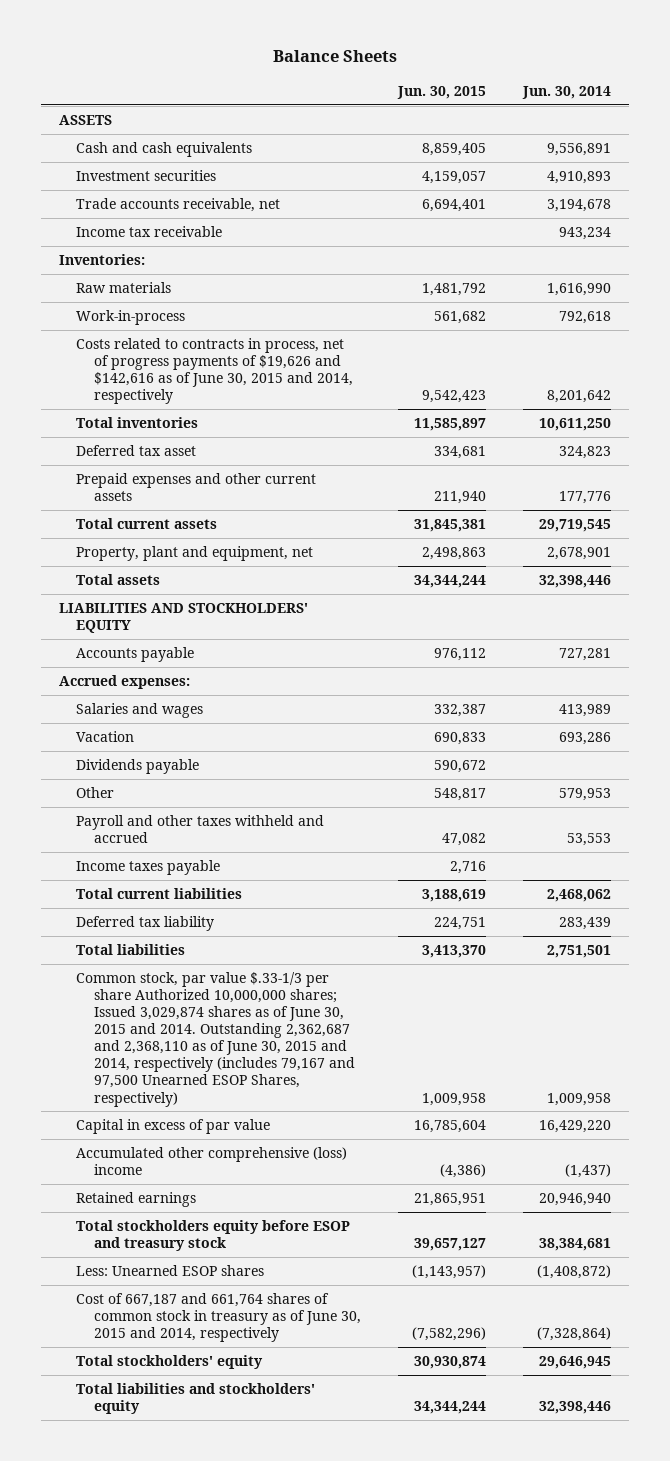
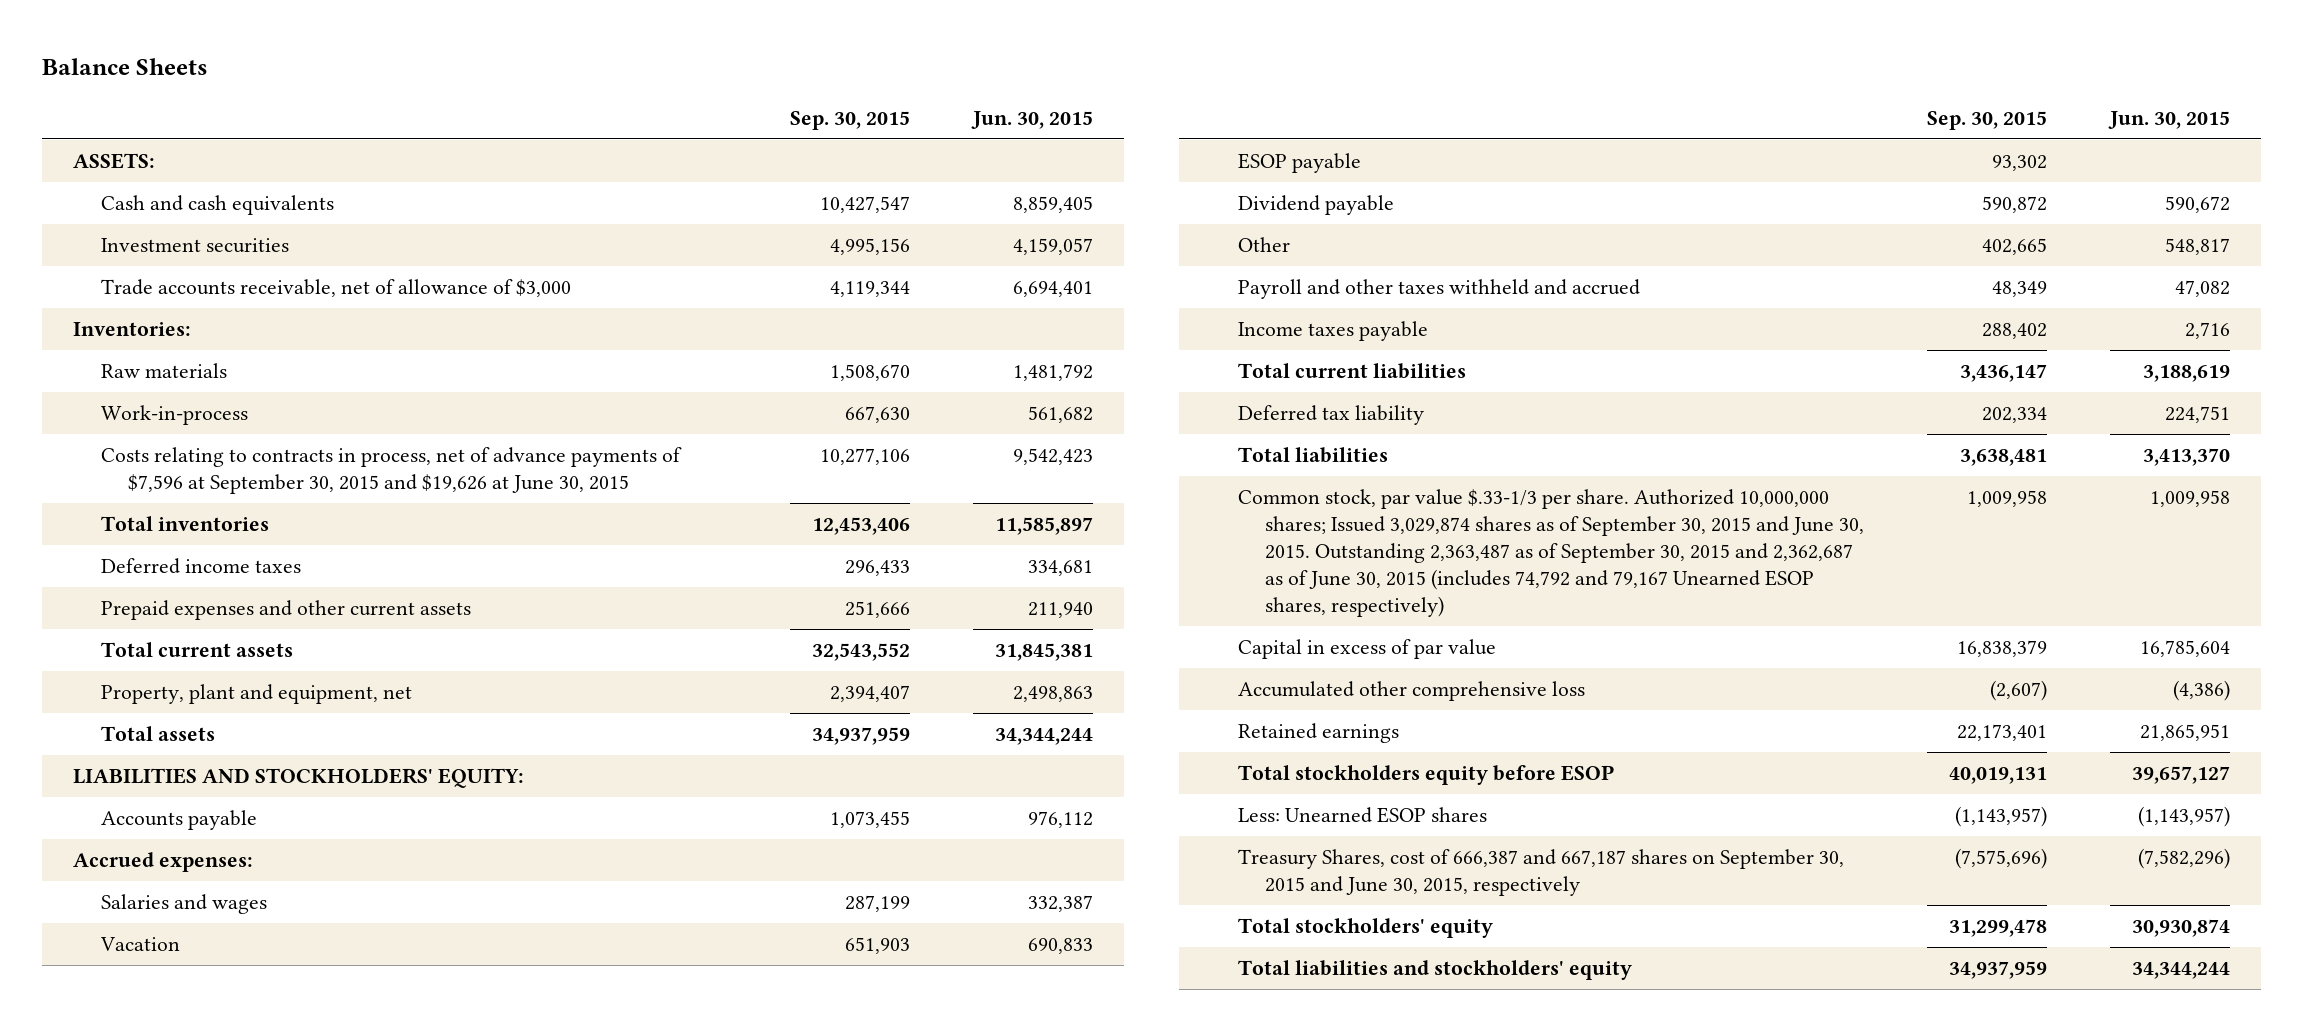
- | Jun. 30, 2015 | Jun. 30, 2014
+ | Sep. 30, 2015 | Jun. 30, 2015
- ASSETS
+ ASSETS:
- Trade accounts receivable, net | 6,694,401 | 3,194,678
- Income tax receivable | | 943,234
+ Trade accounts receivable, net of allowance of $3,000 | 4,119,344 | 6,694,401
- Costs related to contracts in process, net of progress payments of $19,626 and $142,616 as of June 30, 2015 and 2014, respectively | 9,542,423 | 8,201,642
+ Costs relating to contracts in process, net of advance payments of $7,596 at September 30, 2015 and $19,626 at June 30, 2015 | 10,277,106 | 9,542,423
- Deferred tax asset | 334,681 | 324,823
+ Deferred income taxes | 296,433 | 334,681
- LIABILITIES AND STOCKHOLDERS' EQUITY
+ LIABILITIES AND STOCKHOLDERS' EQUITY:
- Dividends payable | 590,672 |
+ ESOP payable | 93,302 |
+ Dividend payable | 590,872 | 590,672
- Common stock, par value $.33-1/3 per share Authorized 10,000,000 shares; Issued 3,029,874 shares as of June 30, 2015 and 2014. Outstanding 2,362,687 and 2,368,110 as of June 30, 2015 and 2014, respectively (includes 79,167 and 97,500 Unearned ESOP Shares, respectively) | 1,009,958 | 1,009,958
+ Common stock, par value $.33-1/3 per share. Authorized 10,000,000 shares; Issued 3,029,874 shares as of September 30, 2015 and June 30, 2015. Outstanding 2,363,487 as of September 30, 2015 and 2,362,687 as of June 30, 2015 (includes 74,792 and 79,167 Unearned ESOP shares, respectively) | 1,009,958 | 1,009,958
- Accumulated other comprehensive (loss) income | (4,386) | (1,437)
+ Accumulated other comprehensive loss | (2,607) | (4,386)
- Total stockholders equity before ESOP and treasury stock | 39,657,127 | 38,384,681
+ Total stockholders equity before ESOP | 40,019,131 | 39,657,127
- Cost of 667,187 and 661,764 shares of common stock in treasury as of June 30, 2015 and 2014, respectively | (7,582,296) | (7,328,864)
+ Treasury Shares, cost of 666,387 and 667,187 shares on September 30, 2015 and June 30, 2015, respectively | (7,575,696) | (7,582,296)

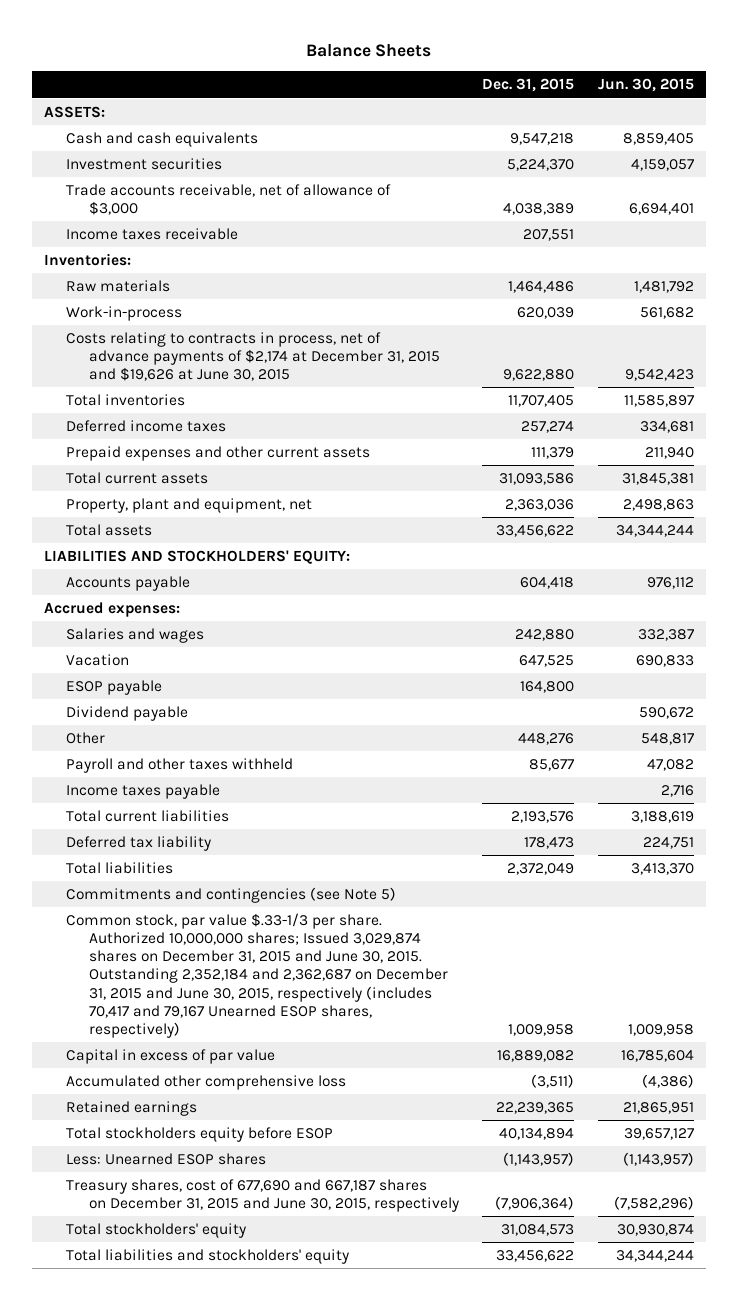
- | Sep. 30, 2015 | Jun. 30, 2015
+ | Dec. 31, 2015 | Jun. 30, 2015
+ Income taxes receivable | 207,551 |
- Costs relating to contracts in process, net of advance payments of $7,596 at September 30, 2015 and $19,626 at June 30, 2015 | 10,277,106 | 9,542,423
+ Costs relating to contracts in process, net of advance payments of $2,174 at December 31, 2015 and $19,626 at June 30, 2015 | 9,622,880 | 9,542,423
- Payroll and other taxes withheld and accrued | 48,349 | 47,082
+ Payroll and other taxes withheld | 85,677 | 47,082
- Common stock, par value $.33-1/3 per share. Authorized 10,000,000 shares; Issued 3,029,874 shares as of September 30, 2015 and June 30, 2015. Outstanding 2,363,487 as of September 30, 2015 and 2,362,687 as of June 30, 2015 (includes 74,792 and 79,167 Unearned ESOP shares, respectively) | 1,009,958 | 1,009,958
+ Commitments and contingencies (see Note 5)
+ Common stock, par value $.33-1/3 per share. Authorized 10,000,000 shares; Issued 3,029,874 shares on December 31, 2015 and June 30, 2015. Outstanding 2,352,184 and 2,362,687 on December 31, 2015 and June 30, 2015, respectively (includes 70,417 and 79,167 Unearned ESOP shares, respectively) | 1,009,958 | 1,009,958
- Treasury Shares, cost of 666,387 and 667,187 shares on September 30, 2015 and June 30, 2015, respectively | (7,575,696) | (7,582,296)
+ Treasury shares, cost of 677,690 and 667,187 shares on December 31, 2015 and June 30, 2015, respectively | (7,906,364) | (7,582,296)

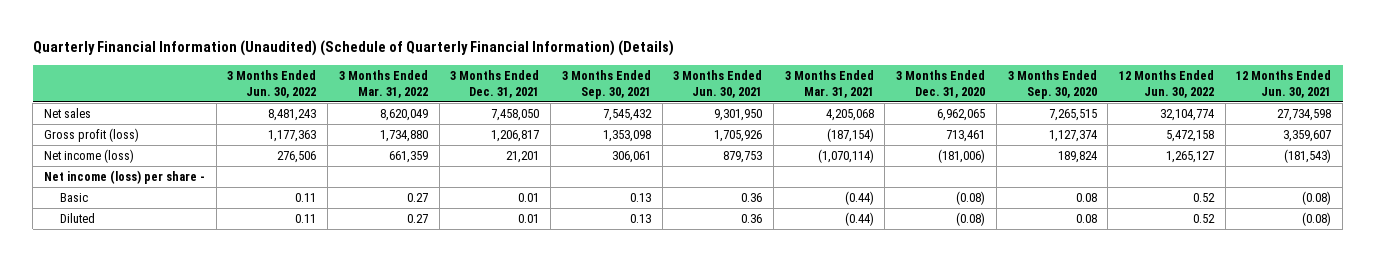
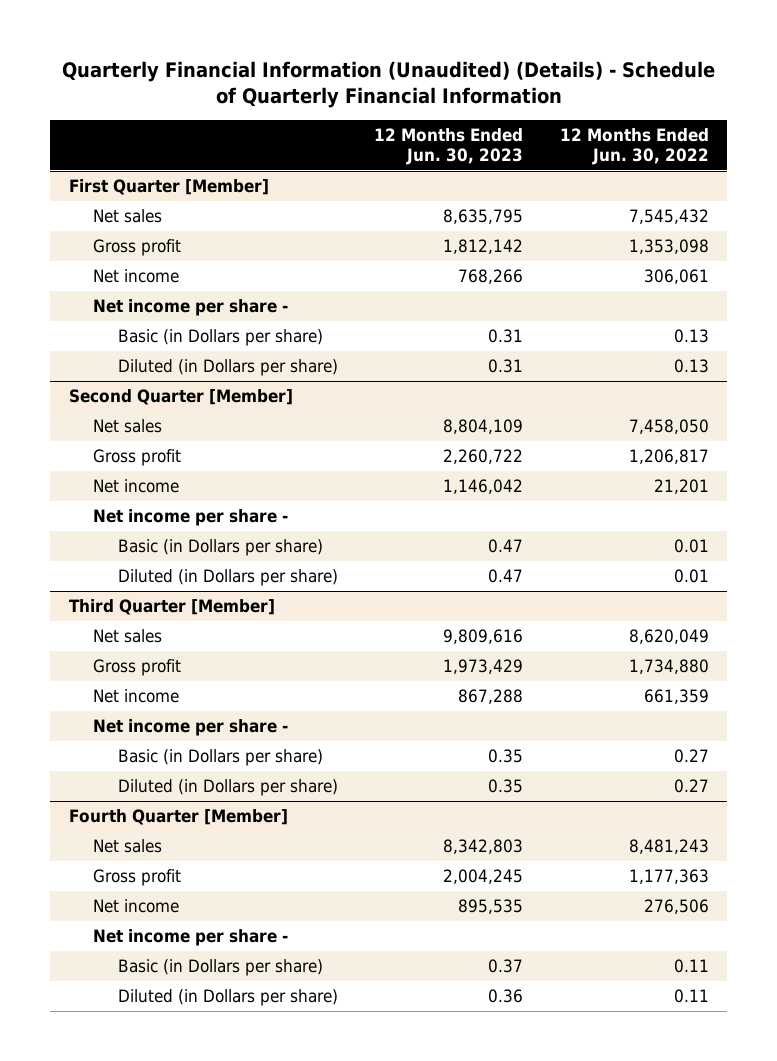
- Quarterly Financial Information (Unaudited) (Schedule of Quarterly Financial Information) (Details)
+ Quarterly Financial Information (Unaudited) (Details) - Schedule of Quarterly Financial Information
- | 3 Months Ended Jun. 30, 2022 | 3 Months Ended Mar. 31, 2022 | 3 Months Ended Dec. 31, 2021 | 3 Months Ended Sep. 30, 2021 | 3 Months Ended Jun. 30, 2021 | 3 Months Ended Mar. 31, 2021 | 3 Months Ended Dec. 31, 2020 | 3 Months Ended Sep. 30, 2020 | 12 Months Ended Jun. 30, 2022 | 12 Months Ended Jun. 30, 2021
+ | 12 Months Ended Jun. 30, 2023 | 12 Months Ended Jun. 30, 2022
- Net sales | 8,481,243 | 8,620,049 | 7,458,050 | 7,545,432 | 9,301,950 | 4,205,068 | 6,962,065 | 7,265,515 | 32,104,774 | 27,734,598
- Gross profit (loss) | 1,177,363 | 1,734,880 | 1,206,817 | 1,353,098 | 1,705,926 | (187,154) | 713,461 | 1,127,374 | 5,472,158 | 3,359,607
- Net income (loss) | 276,506 | 661,359 | 21,201 | 306,061 | 879,753 | (1,070,114) | (181,006) | 189,824 | 1,265,127 | (181,543)
- Net income (loss) per share -
- Basic | 0.11 | 0.27 | 0.01 | 0.13 | 0.36 | (0.44) | (0.08) | 0.08 | 0.52 | (0.08)
- Diluted | 0.11 | 0.27 | 0.01 | 0.13 | 0.36 | (0.44) | (0.08) | 0.08 | 0.52 | (0.08)
+ First Quarter [Member]
+ Net sales | 8,635,795 | 7,545,432
+ Gross profit | 1,812,142 | 1,353,098
+ Net income | 768,266 | 306,061
+ Net income per share -
+ Basic (in Dollars per share) | 0.31 | 0.13
+ Diluted (in Dollars per share) | 0.31 | 0.13
+ Second Quarter [Member]
+ Net sales | 8,804,109 | 7,458,050
+ Gross profit | 2,260,722 | 1,206,817
+ Net income | 1,146,042 | 21,201
+ Net income per share -
+ Basic (in Dollars per share) | 0.47 | 0.01
+ Diluted (in Dollars per share) | 0.47 | 0.01
+ Third Quarter [Member]
+ Net sales | 9,809,616 | 8,620,049
+ Gross profit | 1,973,429 | 1,734,880
+ Net income | 867,288 | 661,359
+ Net income per share -
+ Basic (in Dollars per share) | 0.35 | 0.27
+ Diluted (in Dollars per share) | 0.35 | 0.27
+ Fourth Quarter [Member]
+ Net sales | 8,342,803 | 8,481,243
+ Gross profit | 2,004,245 | 1,177,363
+ Net income | 895,535 | 276,506
+ Net income per share -
+ Basic (in Dollars per share) | 0.37 | 0.11
+ Diluted (in Dollars per share) | 0.36 | 0.11

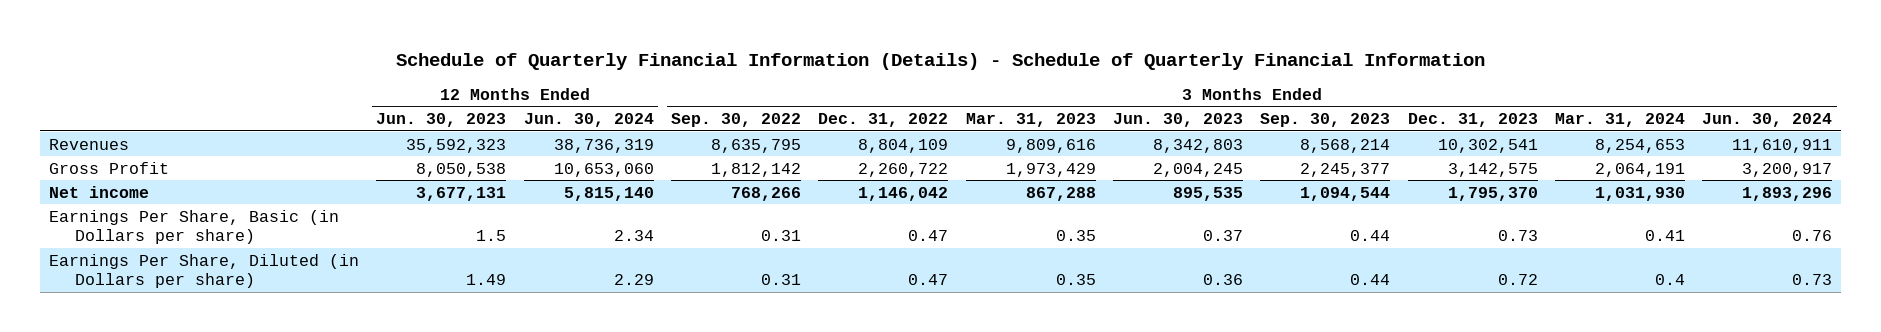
- Quarterly Financial Information (Unaudited) (Details) - Schedule of Quarterly Financial Information
+ Schedule of Quarterly Financial Information (Details) - Schedule of Quarterly Financial Information
- | 12 Months Ended Jun. 30, 2023 | 12 Months Ended Jun. 30, 2022
+ | 12 Months Ended Jun. 30, 2023 | 12 Months Ended Jun. 30, 2024 | 3 Months Ended Sep. 30, 2022 | 3 Months Ended Dec. 31, 2022 | 3 Months Ended Mar. 31, 2023 | 3 Months Ended Jun. 30, 2023 | 3 Months Ended Sep. 30, 2023 | 3 Months Ended Dec. 31, 2023 | 3 Months Ended Mar. 31, 2024 | 3 Months Ended Jun. 30, 2024
- First Quarter [Member]
- Net sales | 8,635,795 | 7,545,432
- Gross profit | 1,812,142 | 1,353,098
- Net income | 768,266 | 306,061
- Net income per share -
- Basic (in Dollars per share) | 0.31 | 0.13
- Diluted (in Dollars per share) | 0.31 | 0.13
- Second Quarter [Member]
- Net sales | 8,804,109 | 7,458,050
- Gross profit | 2,260,722 | 1,206,817
- Net income | 1,146,042 | 21,201
- Net income per share -
- Basic (in Dollars per share) | 0.47 | 0.01
- Diluted (in Dollars per share) | 0.47 | 0.01
- Third Quarter [Member]
- Net sales | 9,809,616 | 8,620,049
- Gross profit | 1,973,429 | 1,734,880
- Net income | 867,288 | 661,359
- Net income per share -
- Basic (in Dollars per share) | 0.35 | 0.27
- Diluted (in Dollars per share) | 0.35 | 0.27
- Fourth Quarter [Member]
- Net sales | 8,342,803 | 8,481,243
- Gross profit | 2,004,245 | 1,177,363
- Net income | 895,535 | 276,506
- Net income per share -
- Basic (in Dollars per share) | 0.37 | 0.11
- Diluted (in Dollars per share) | 0.36 | 0.11
+ Revenues | 35,592,323 | 38,736,319 | 8,635,795 | 8,804,109 | 9,809,616 | 8,342,803 | 8,568,214 | 10,302,541 | 8,254,653 | 11,610,911
+ Gross Profit | 8,050,538 | 10,653,060 | 1,812,142 | 2,260,722 | 1,973,429 | 2,004,245 | 2,245,377 | 3,142,575 | 2,064,191 | 3,200,917
+ Net income | 3,677,131 | 5,815,140 | 768,266 | 1,146,042 | 867,288 | 895,535 | 1,094,544 | 1,795,370 | 1,031,930 | 1,893,296
+ Earnings Per Share, Basic (in Dollars per share) | 1.5 | 2.34 | 0.31 | 0.47 | 0.35 | 0.37 | 0.44 | 0.73 | 0.41 | 0.76
+ Earnings Per Share, Diluted (in Dollars per share) | 1.49 | 2.29 | 0.31 | 0.47 | 0.35 | 0.36 | 0.44 | 0.72 | 0.4 | 0.73

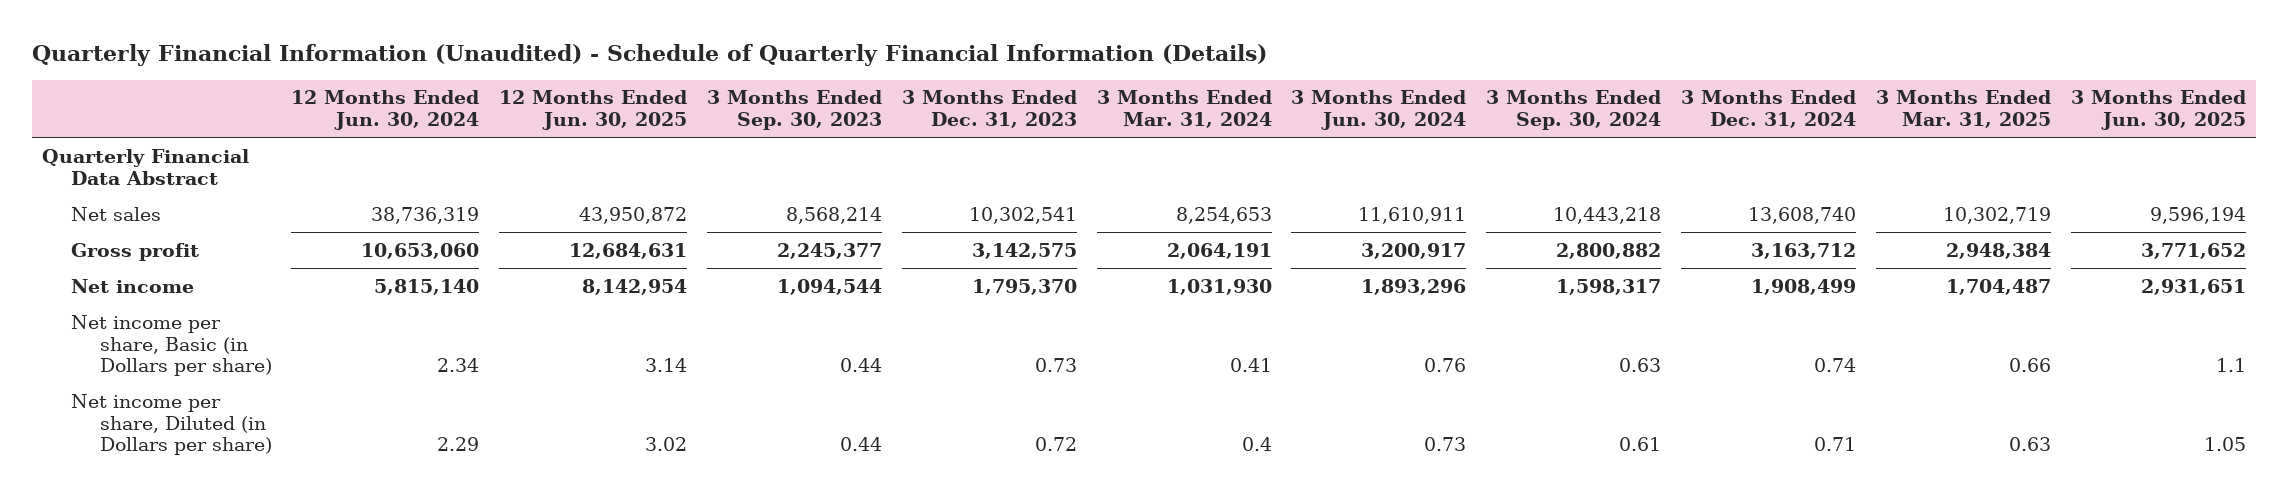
- Schedule of Quarterly Financial Information (Details) - Schedule of Quarterly Financial Information
+ Quarterly Financial Information (Unaudited) - Schedule of Quarterly Financial Information (Details)
- | 12 Months Ended Jun. 30, 2023 | 12 Months Ended Jun. 30, 2024 | 3 Months Ended Sep. 30, 2022 | 3 Months Ended Dec. 31, 2022 | 3 Months Ended Mar. 31, 2023 | 3 Months Ended Jun. 30, 2023 | 3 Months Ended Sep. 30, 2023 | 3 Months Ended Dec. 31, 2023 | 3 Months Ended Mar. 31, 2024 | 3 Months Ended Jun. 30, 2024
+ | 12 Months Ended Jun. 30, 2024 | 12 Months Ended Jun. 30, 2025 | 3 Months Ended Sep. 30, 2023 | 3 Months Ended Dec. 31, 2023 | 3 Months Ended Mar. 31, 2024 | 3 Months Ended Jun. 30, 2024 | 3 Months Ended Sep. 30, 2024 | 3 Months Ended Dec. 31, 2024 | 3 Months Ended Mar. 31, 2025 | 3 Months Ended Jun. 30, 2025
- Revenues | 35,592,323 | 38,736,319 | 8,635,795 | 8,804,109 | 9,809,616 | 8,342,803 | 8,568,214 | 10,302,541 | 8,254,653 | 11,610,911
- Gross Profit | 8,050,538 | 10,653,060 | 1,812,142 | 2,260,722 | 1,973,429 | 2,004,245 | 2,245,377 | 3,142,575 | 2,064,191 | 3,200,917
+ Quarterly Financial Data Abstract
+ Net sales | 38,736,319 | 43,950,872 | 8,568,214 | 10,302,541 | 8,254,653 | 11,610,911 | 10,443,218 | 13,608,740 | 10,302,719 | 9,596,194
+ Gross profit | 10,653,060 | 12,684,631 | 2,245,377 | 3,142,575 | 2,064,191 | 3,200,917 | 2,800,882 | 3,163,712 | 2,948,384 | 3,771,652
- Earnings Per Share, Basic (in Dollars per share) | 1.5 | 2.34 | 0.31 | 0.47 | 0.35 | 0.37 | 0.44 | 0.73 | 0.41 | 0.76
- Earnings Per Share, Diluted (in Dollars per share) | 1.49 | 2.29 | 0.31 | 0.47 | 0.35 | 0.36 | 0.44 | 0.72 | 0.4 | 0.73
+ Net income per share, Basic (in Dollars per share) | 2.34 | 3.14 | 0.44 | 0.73 | 0.41 | 0.76 | 0.63 | 0.74 | 0.66 | 1.1
+ Net income per share, Diluted (in Dollars per share) | 2.29 | 3.02 | 0.44 | 0.72 | 0.4 | 0.73 | 0.61 | 0.71 | 0.63 | 1.05

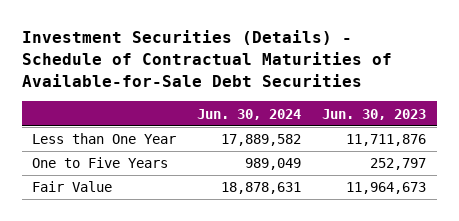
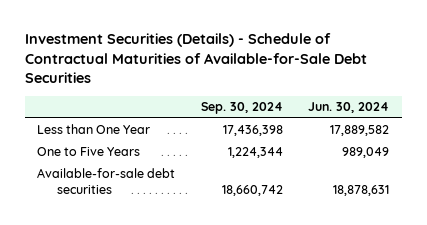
- | Jun. 30, 2024 | Jun. 30, 2023
+ | Sep. 30, 2024 | Jun. 30, 2024
- Fair Value | 18,878,631 | 11,964,673
+ Available-for-sale debt securities | 18,660,742 | 18,878,631

